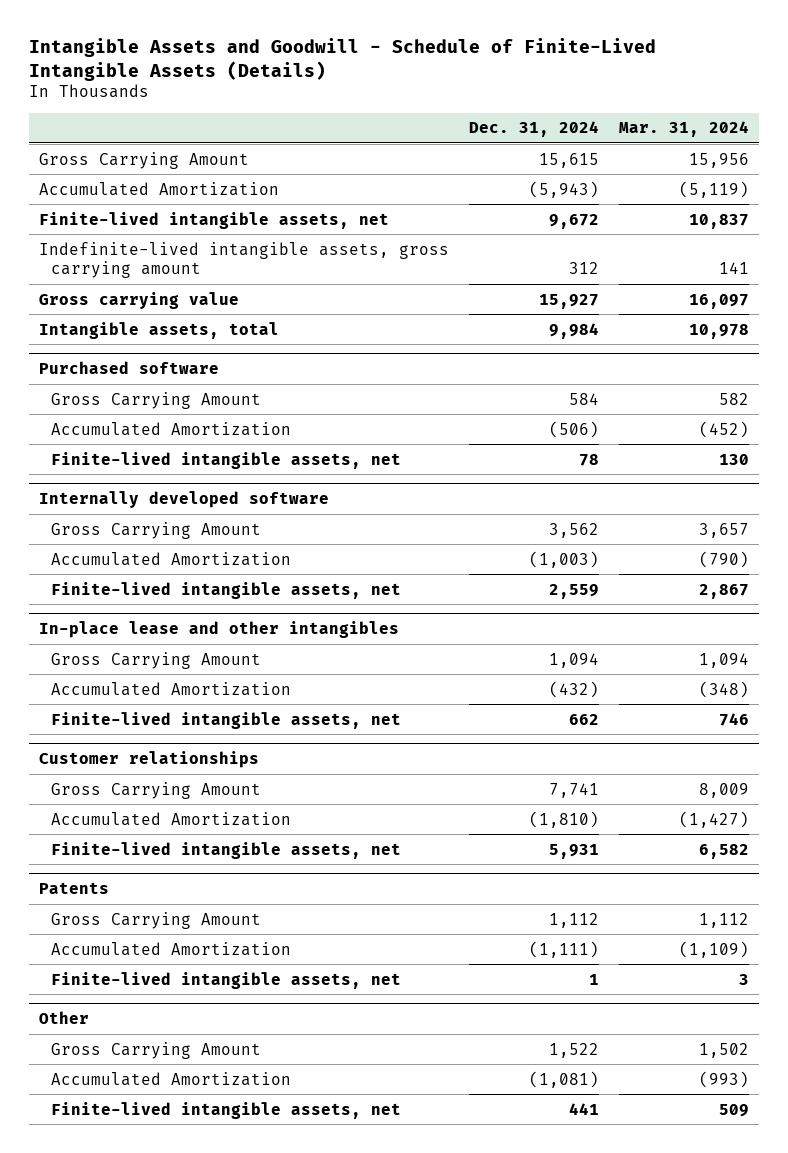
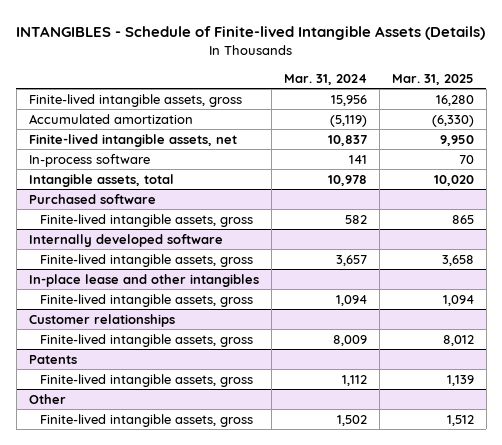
- Intangible Assets and Goodwill - Schedule of Finite-Lived Intangible Assets (Details)
+ INTANGIBLES - Schedule of Finite-lived Intangible Assets (Details)
- | Dec. 31, 2024 | Mar. 31, 2024
+ | Mar. 31, 2024 | Mar. 31, 2025
- Gross Carrying Amount | 15,615 | 15,956
- Accumulated Amortization | (5,943) | (5,119)
+ Finite-lived intangible assets, gross | 15,956 | 16,280
+ Accumulated amortization | (5,119) | (6,330)
- Indefinite-lived intangible assets, gross carrying amount | 312 | 141
- Gross carrying value | 15,927 | 16,097
+ In-process software | 141 | 70
@ Purchased software
- Gross Carrying Amount | 584 | 582
- Accumulated Amortization | (506) | (452)
- Finite-lived intangible assets, net | 78 | 130
+ Finite-lived intangible assets, gross | 582 | 865
@ Internally developed software
- Gross Carrying Amount | 3,562 | 3,657
- Accumulated Amortization | (1,003) | (790)
- Finite-lived intangible assets, net | 2,559 | 2,867
+ Finite-lived intangible assets, gross | 3,657 | 3,658
@ In-place lease and other intangibles
- Gross Carrying Amount | 1,094 | 1,094
- Accumulated Amortization | (432) | (348)
- Finite-lived intangible assets, net | 662 | 746
+ Finite-lived intangible assets, gross | 1,094 | 1,094
@ Customer relationships
- Gross Carrying Amount | 7,741 | 8,009
- Accumulated Amortization | (1,810) | (1,427)
- Finite-lived intangible assets, net | 5,931 | 6,582
+ Finite-lived intangible assets, gross | 8,009 | 8,012
@ Patents
- Gross Carrying Amount | 1,112 | 1,112
- Accumulated Amortization | (1,111) | (1,109)
- Finite-lived intangible assets, net | 1 | 3
+ Finite-lived intangible assets, gross | 1,112 | 1,139
@ Other
- Gross Carrying Amount | 1,522 | 1,502
- Accumulated Amortization | (1,081) | (993)
- Finite-lived intangible assets, net | 441 | 509
+ Finite-lived intangible assets, gross | 1,502 | 1,512

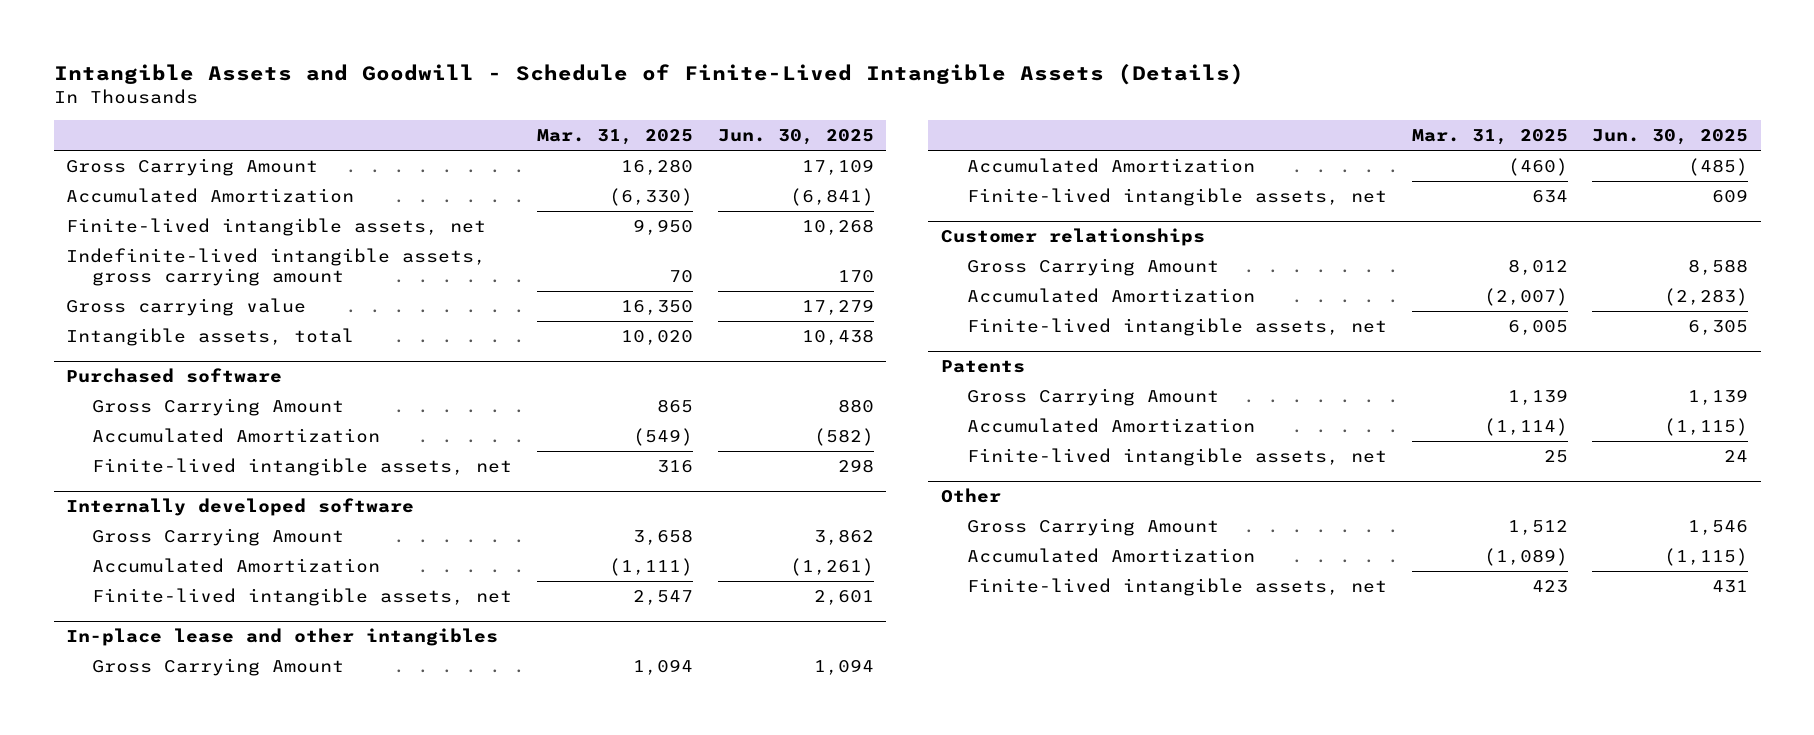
- INTANGIBLES - Schedule of Finite-lived Intangible Assets (Details)
+ Intangible Assets and Goodwill - Schedule of Finite-Lived Intangible Assets (Details)
- | Mar. 31, 2024 | Mar. 31, 2025
+ | Mar. 31, 2025 | Jun. 30, 2025
- Finite-lived intangible assets, gross | 15,956 | 16,280
- Accumulated amortization | (5,119) | (6,330)
+ Gross Carrying Amount | 16,280 | 17,109
+ Accumulated Amortization | (6,330) | (6,841)
- In-process software | 141 | 70
+ Indefinite-lived intangible assets, gross carrying amount | 70 | 170
+ Gross carrying value | 16,350 | 17,279
@ Purchased software
- Finite-lived intangible assets, gross | 582 | 865
+ Gross Carrying Amount | 865 | 880
+ Accumulated Amortization | (549) | (582)
+ Finite-lived intangible assets, net | 316 | 298
@ Internally developed software
- Finite-lived intangible assets, gross | 3,657 | 3,658
+ Gross Carrying Amount | 3,658 | 3,862
+ Accumulated Amortization | (1,111) | (1,261)
+ Finite-lived intangible assets, net | 2,547 | 2,601
@ In-place lease and other intangibles
- Finite-lived intangible assets, gross | 1,094 | 1,094
+ Gross Carrying Amount | 1,094 | 1,094
+ Accumulated Amortization | (460) | (485)
+ Finite-lived intangible assets, net | 634 | 609
@ Customer relationships
- Finite-lived intangible assets, gross | 8,009 | 8,012
+ Gross Carrying Amount | 8,012 | 8,588
+ Accumulated Amortization | (2,007) | (2,283)
+ Finite-lived intangible assets, net | 6,005 | 6,305
@ Patents
- Finite-lived intangible assets, gross | 1,112 | 1,139
+ Gross Carrying Amount | 1,139 | 1,139
+ Accumulated Amortization | (1,114) | (1,115)
+ Finite-lived intangible assets, net | 25 | 24
@ Other
- Finite-lived intangible assets, gross | 1,502 | 1,512
+ Gross Carrying Amount | 1,512 | 1,546
+ Accumulated Amortization | (1,089) | (1,115)
+ Finite-lived intangible assets, net | 423 | 431

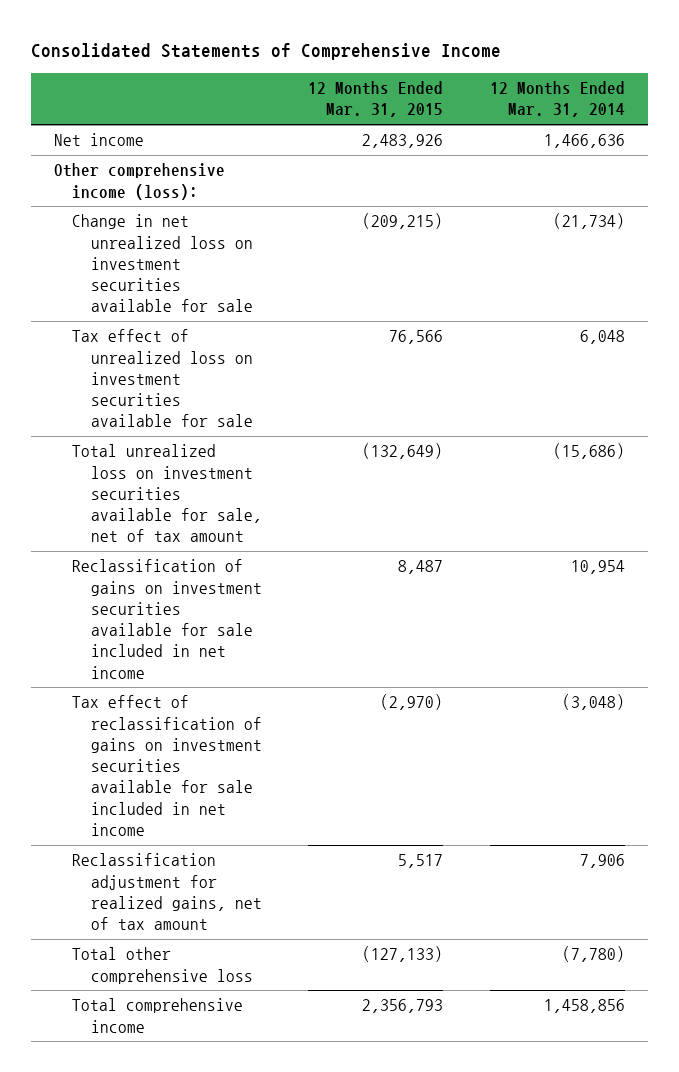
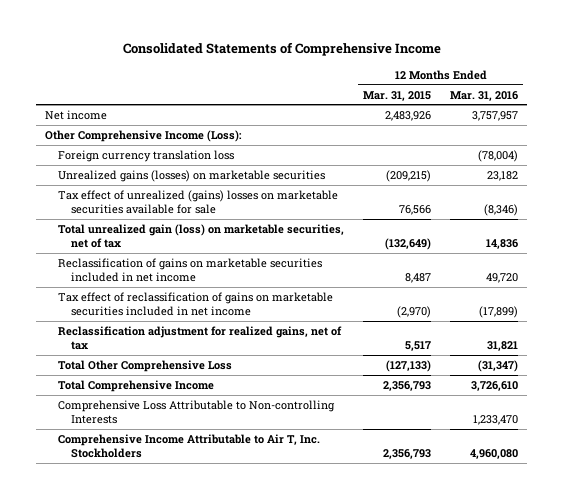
- | 12 Months Ended Mar. 31, 2015 | 12 Months Ended Mar. 31, 2014
+ | 12 Months Ended Mar. 31, 2015 | 12 Months Ended Mar. 31, 2016
- Other comprehensive income (loss):
- Change in net unrealized loss on investment securities available for sale | (209,215) | (21,734)
- Tax effect of unrealized loss on investment securities available for sale | 76,566 | 6,048
- Total unrealized loss on investment securities available for sale, net of tax amount | (132,649) | (15,686)
- Reclassification of gains on investment securities available for sale included in net income | 8,487 | 10,954
- Tax effect of reclassification of gains on investment securities available for sale included in net income | (2,970) | (3,048)
- Reclassification adjustment for realized gains, net of tax amount | 5,517 | 7,906
- Total other comprehensive loss | (127,133) | (7,780)
- Total comprehensive income | 2,356,793 | 1,458,856
+ Other Comprehensive Income (Loss):
+ Foreign currency translation loss | | (78,004)
+ Unrealized gains (losses) on marketable securities | (209,215) | 23,182
+ Tax effect of unrealized (gains) losses on marketable securities available for sale | 76,566 | (8,346)
+ Total unrealized gain (loss) on marketable securities, net of tax | (132,649) | 14,836
+ Reclassification of gains on marketable securities included in net income | 8,487 | 49,720
+ Tax effect of reclassification of gains on marketable securities included in net income | (2,970) | (17,899)
+ Reclassification adjustment for realized gains, net of tax | 5,517 | 31,821
+ Total Other Comprehensive Loss | (127,133) | (31,347)
+ Total Comprehensive Income | 2,356,793 | 3,726,610
+ Comprehensive Loss Attributable to Non-controlling Interests | | 1,233,470
+ Comprehensive Income Attributable to Air T, Inc. Stockholders | 2,356,793 | 4,960,080

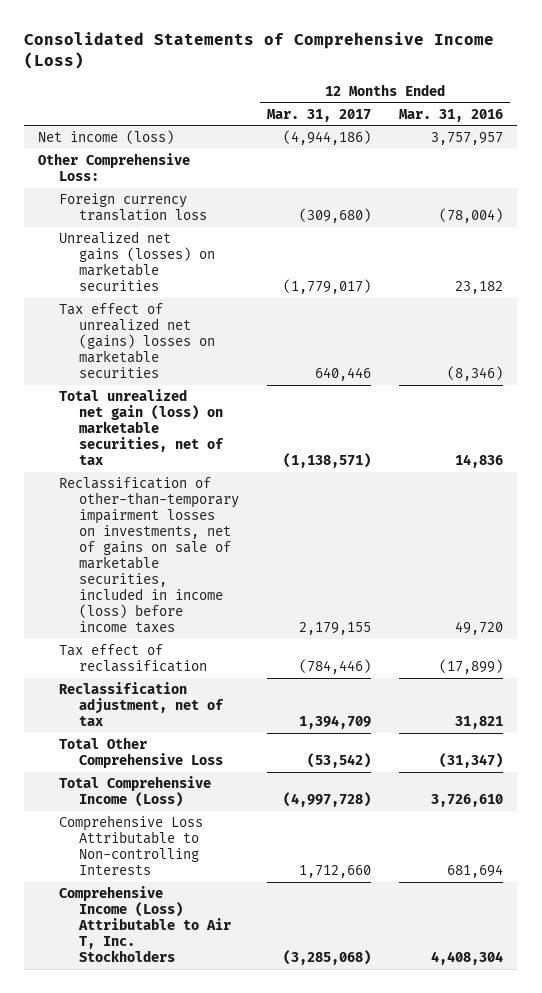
- Consolidated Statements of Comprehensive Income
+ Consolidated Statements of Comprehensive Income (Loss)
- | 12 Months Ended Mar. 31, 2015 | 12 Months Ended Mar. 31, 2016
+ | 12 Months Ended Mar. 31, 2017 | 12 Months Ended Mar. 31, 2016
- Net income | 2,483,926 | 3,757,957
- Other Comprehensive Income (Loss):
+ Net income (loss) | (4,944,186) | 3,757,957
+ Other Comprehensive Loss:
- Unrealized gains (losses) on marketable securities | (209,215) | 23,182
- Tax effect of unrealized (gains) losses on marketable securities available for sale | 76,566 | (8,346)
- Total unrealized gain (loss) on marketable securities, net of tax | (132,649) | 14,836
- Reclassification of gains on marketable securities included in net income | 8,487 | 49,720
- Tax effect of reclassification of gains on marketable securities included in net income | (2,970) | (17,899)
- Reclassification adjustment for realized gains, net of tax | 5,517 | 31,821
+ Unrealized net gains (losses) on marketable securities | (1,779,017) | 23,182
+ Tax effect of unrealized net (gains) losses on marketable securities | 640,446 | (8,346)
+ Total unrealized net gain (loss) on marketable securities, net of tax | (1,138,571) | 14,836
+ Reclassification of other-than-temporary impairment losses on investments, net of gains on sale of marketable securities, included in income (loss) before income taxes | 2,179,155 | 49,720
+ Tax effect of reclassification | (784,446) | (17,899)
+ Reclassification adjustment, net of tax | 1,394,709 | 31,821
- Total Comprehensive Income | 2,356,793 | 3,726,610
- Comprehensive Loss Attributable to Non-controlling Interests | | 1,233,470
- Comprehensive Income Attributable to Air T, Inc. Stockholders | 2,356,793 | 4,960,080
+ Total Comprehensive Income (Loss) | (4,997,728) | 3,726,610
+ Comprehensive Loss Attributable to Non-controlling Interests | 1,712,660 | 681,694
+ Comprehensive Income (Loss) Attributable to Air T, Inc. Stockholders | (3,285,068) | 4,408,304

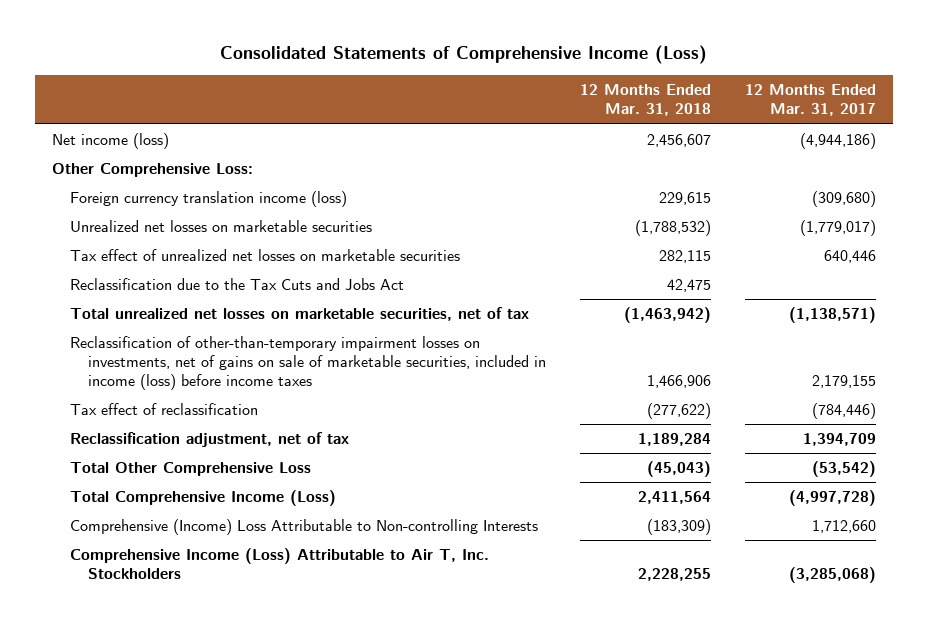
- | 12 Months Ended Mar. 31, 2017 | 12 Months Ended Mar. 31, 2016
+ | 12 Months Ended Mar. 31, 2018 | 12 Months Ended Mar. 31, 2017
- Foreign currency translation loss | (309,680) | (78,004)
- Unrealized net gains (losses) on marketable securities | (1,779,017) | 23,182
- Tax effect of unrealized net (gains) losses on marketable securities | 640,446 | (8,346)
- Total unrealized net gain (loss) on marketable securities, net of tax | (1,138,571) | 14,836
+ Foreign currency translation income (loss) | 229,615 | (309,680)
+ Unrealized net losses on marketable securities | (1,788,532) | (1,779,017)
+ Tax effect of unrealized net losses on marketable securities | 282,115 | 640,446
+ Reclassification due to the Tax Cuts and Jobs Act | 42,475 |
+ Total unrealized net losses on marketable securities, net of tax | (1,463,942) | (1,138,571)
- Comprehensive Loss Attributable to Non-controlling Interests | 1,712,660 | 681,694
+ Comprehensive (Income) Loss Attributable to Non-controlling Interests | (183,309) | 1,712,660

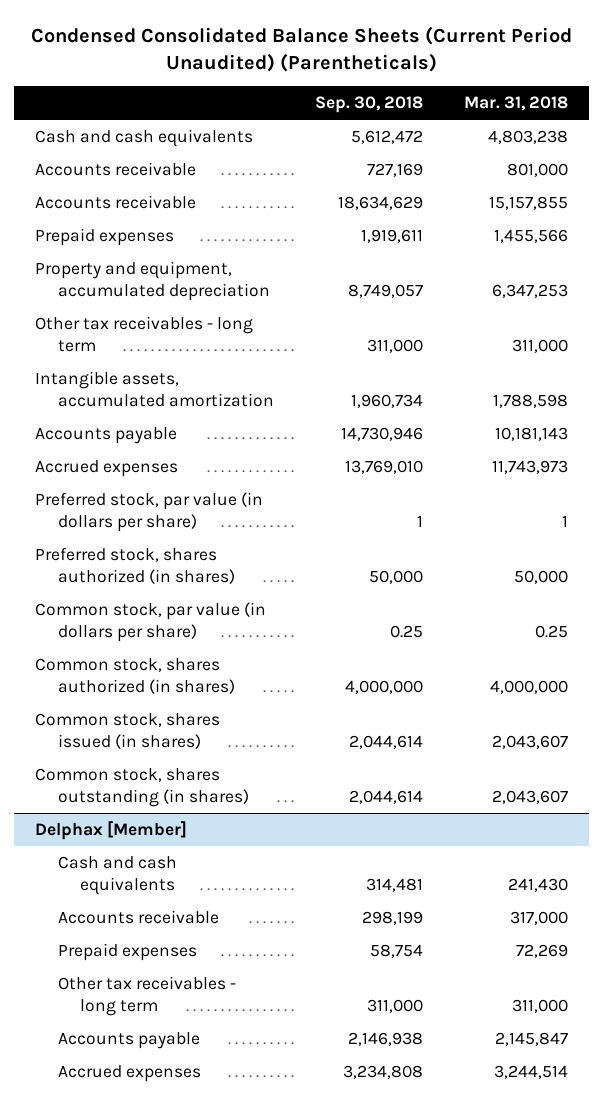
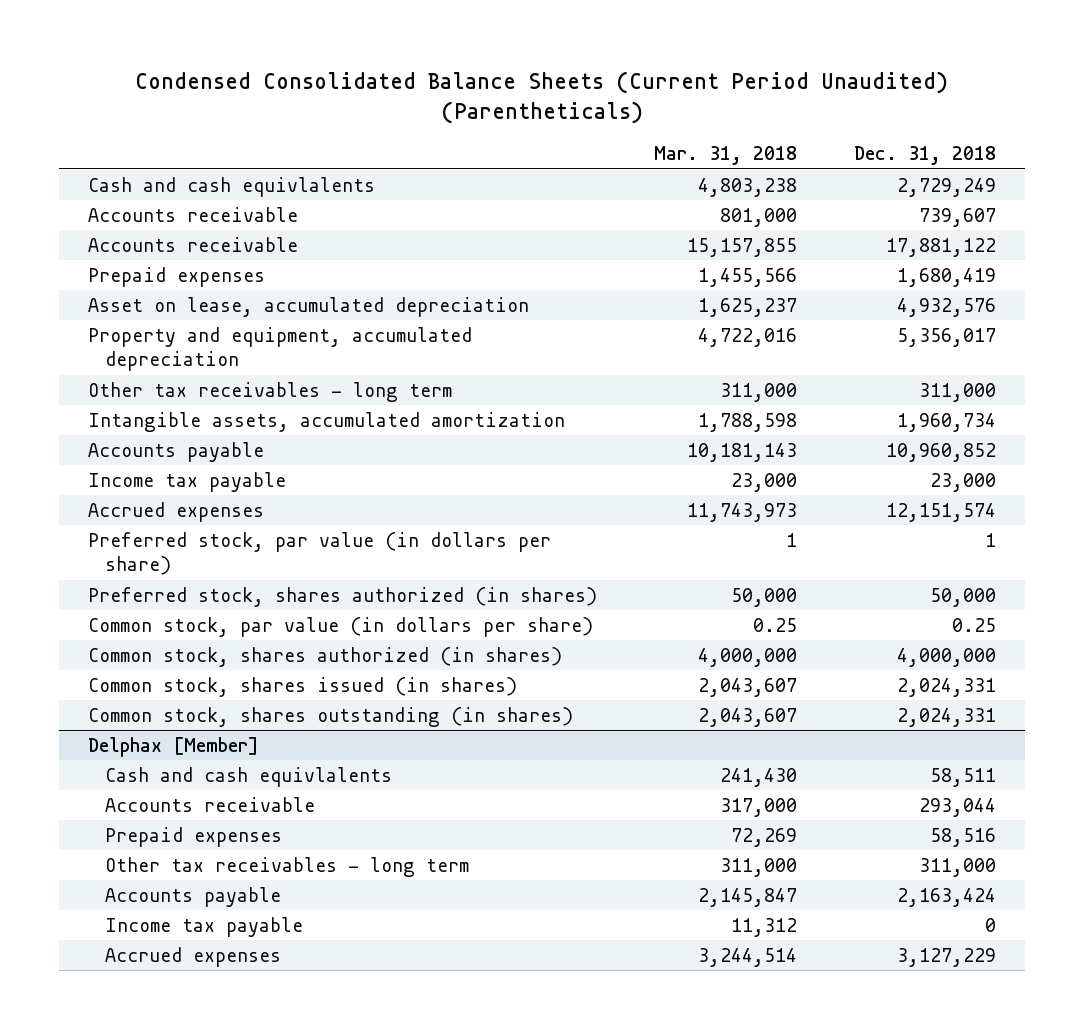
- | Sep. 30, 2018 | Mar. 31, 2018
+ | Mar. 31, 2018 | Dec. 31, 2018
- Cash and cash equivalents | 5,612,472 | 4,803,238
+ Cash and cash equivlalents | 4,803,238 | 2,729,249
- Property and equipment, accumulated depreciation | 8,749,057 | 6,347,253
+ Asset on lease, accumulated depreciation | 1,625,237 | 4,932,576
+ Property and equipment, accumulated depreciation | 4,722,016 | 5,356,017
+ Income tax payable | 23,000 | 23,000
@ Delphax [Member]
- Cash and cash equivalents | 314,481 | 241,430
+ Cash and cash equivlalents | 241,430 | 58,511
+ Income tax payable | 11,312 | 0

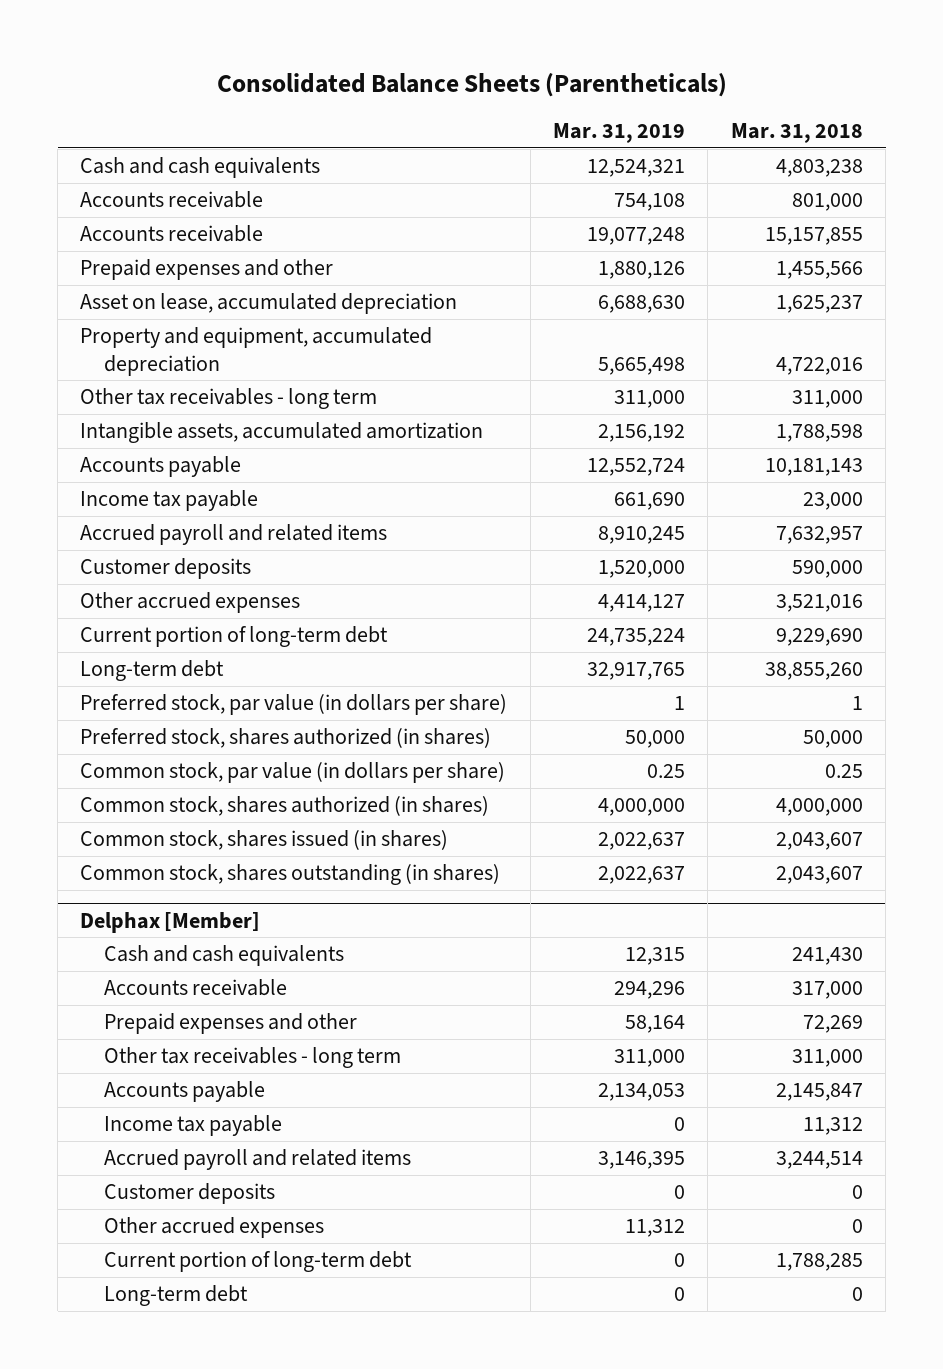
- Condensed Consolidated Balance Sheets (Current Period Unaudited) (Parentheticals)
+ Consolidated Balance Sheets (Parentheticals)
- | Mar. 31, 2018 | Dec. 31, 2018
+ | Mar. 31, 2019 | Mar. 31, 2018
- Cash and cash equivlalents | 4,803,238 | 2,729,249
+ Cash and cash equivalents | 12,524,321 | 4,803,238
- Prepaid expenses | 1,455,566 | 1,680,419
+ Prepaid expenses and other | 1,880,126 | 1,455,566
- Accrued expenses | 11,743,973 | 12,151,574
+ Accrued payroll and related items | 8,910,245 | 7,632,957
+ Customer deposits | 1,520,000 | 590,000
+ Other accrued expenses | 4,414,127 | 3,521,016
+ Current portion of long-term debt | 24,735,224 | 9,229,690
+ Long-term debt | 32,917,765 | 38,855,260
@ Delphax [Member]
- Cash and cash equivlalents | 241,430 | 58,511
+ Cash and cash equivalents | 12,315 | 241,430
- Prepaid expenses | 72,269 | 58,516
+ Prepaid expenses and other | 58,164 | 72,269
- Accrued expenses | 3,244,514 | 3,127,229
+ Accrued payroll and related items | 3,146,395 | 3,244,514
+ Customer deposits | 0 | 0
+ Other accrued expenses | 11,312 | 0
+ Current portion of long-term debt | 0 | 1,788,285
+ Long-term debt | 0 | 0

